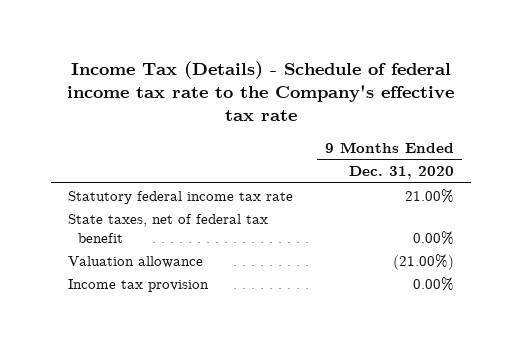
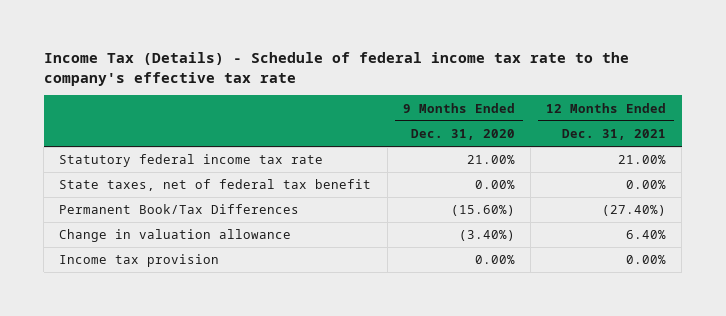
- Income Tax (Details) - Schedule of federal income tax rate to the Company's effective tax rate
+ Income Tax (Details) - Schedule of federal income tax rate to the company's effective tax rate
- | 9 Months Ended Dec. 31, 2020
+ | 9 Months Ended Dec. 31, 2020 | 12 Months Ended Dec. 31, 2021
- Valuation allowance | (21.00%)
+ Permanent Book/Tax Differences | (15.60%) | (27.40%)
+ Change in valuation allowance | (3.40%) | 6.40%

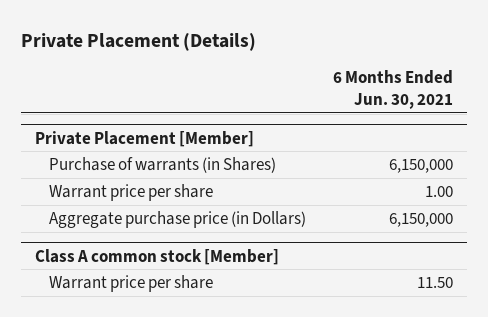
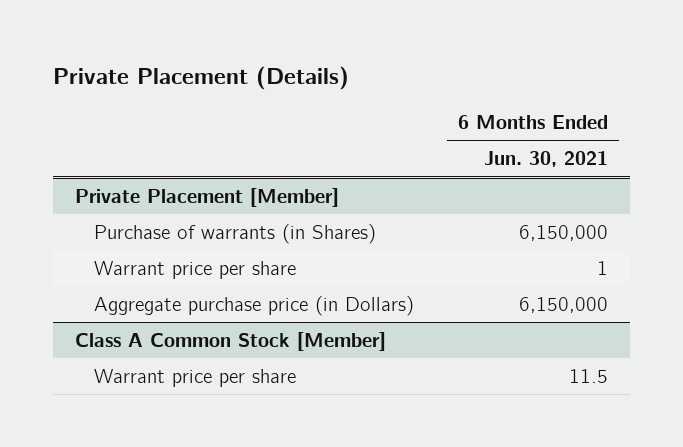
@ Private Placement [Member]
- Warrant price per share | 1.00
+ Warrant price per share | 1
- Class A common stock [Member]
- Warrant price per share | 11.50
+ Class A Common Stock [Member]
+ Warrant price per share | 11.5

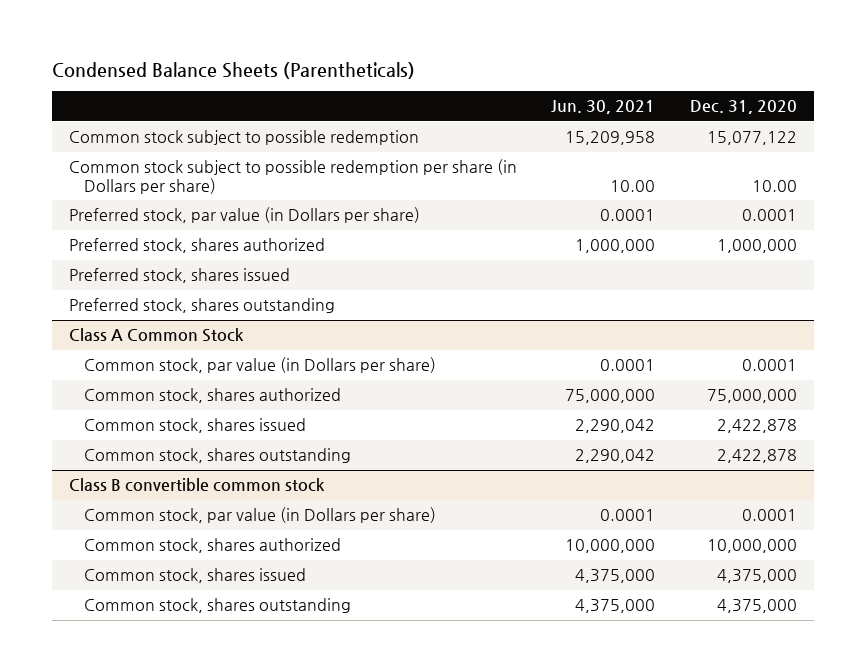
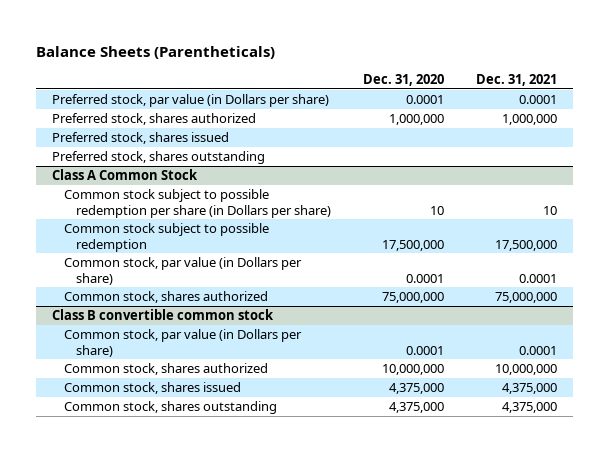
- Condensed Balance Sheets (Parentheticals)
+ Balance Sheets (Parentheticals)
- | Jun. 30, 2021 | Dec. 31, 2020
+ | Dec. 31, 2020 | Dec. 31, 2021
- Common stock subject to possible redemption | 15,209,958 | 15,077,122
- Common stock subject to possible redemption per share (in Dollars per share) | 10.00 | 10.00
@ Class A Common Stock
+ Common stock subject to possible redemption per share (in Dollars per share) | 10 | 10
+ Common stock subject to possible redemption | 17,500,000 | 17,500,000
- Common stock, shares issued | 2,290,042 | 2,422,878
- Common stock, shares outstanding | 2,290,042 | 2,422,878

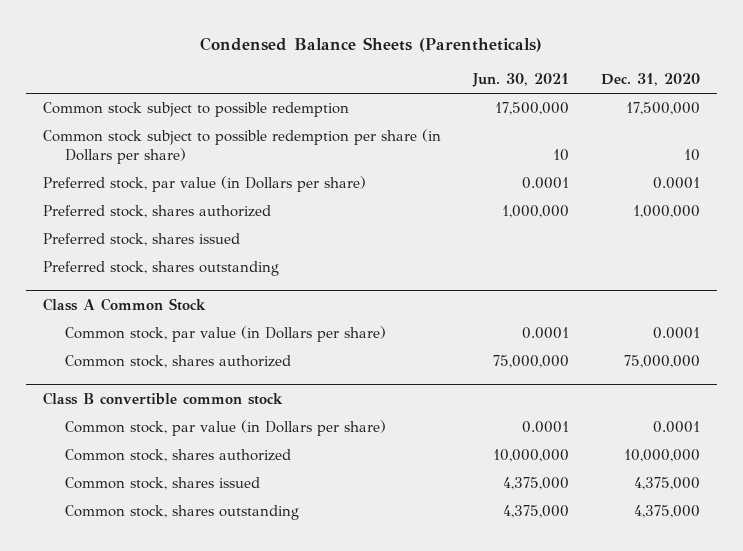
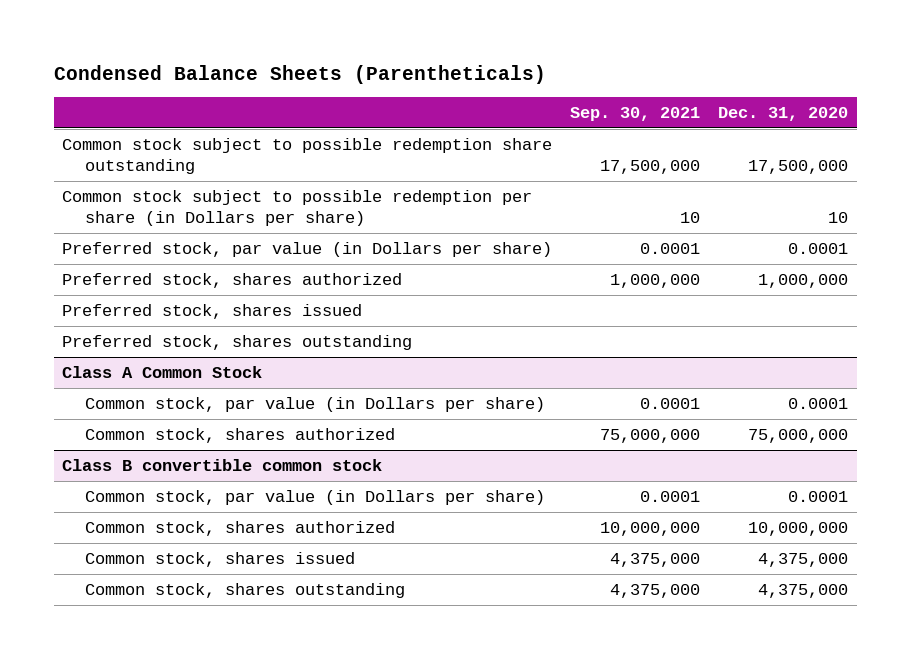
- | Jun. 30, 2021 | Dec. 31, 2020
+ | Sep. 30, 2021 | Dec. 31, 2020
- Common stock subject to possible redemption | 17,500,000 | 17,500,000
+ Common stock subject to possible redemption share outstanding | 17,500,000 | 17,500,000

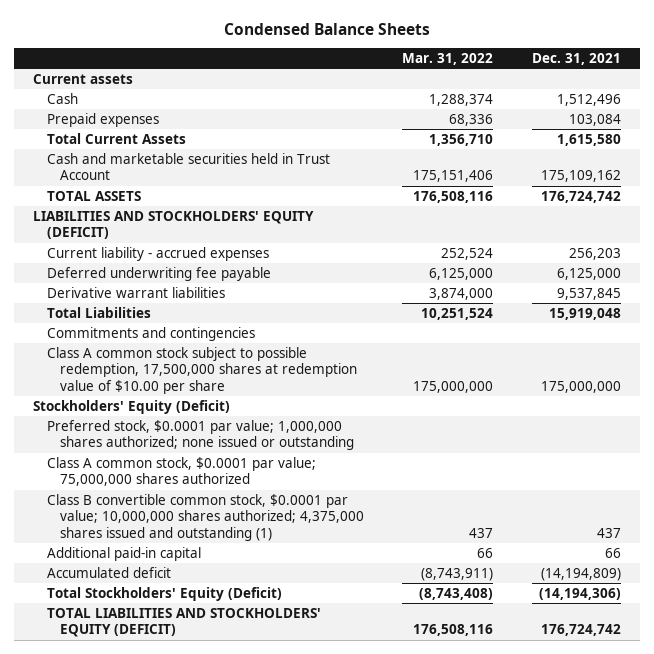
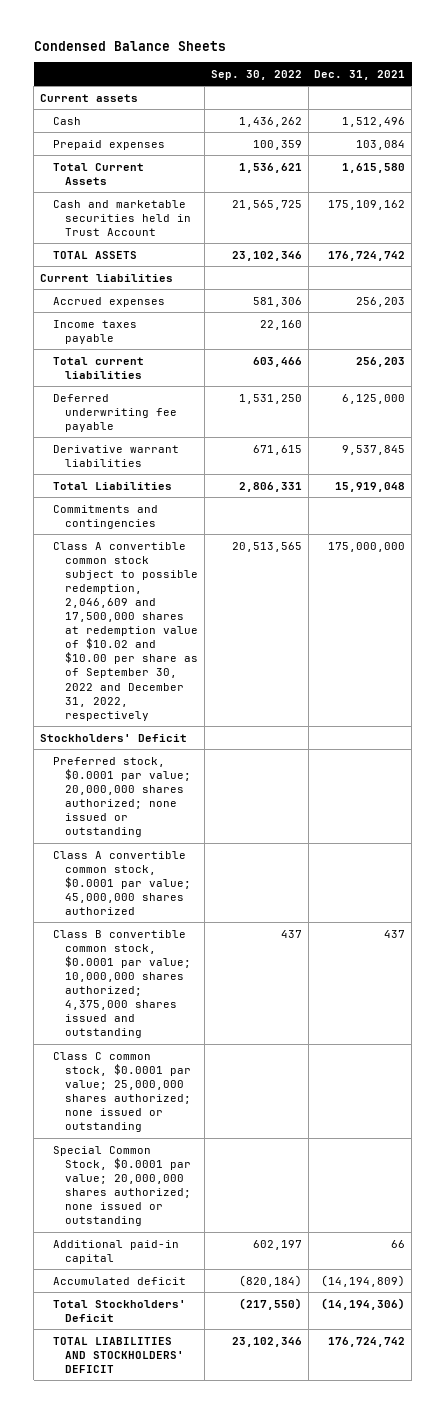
- | Mar. 31, 2022 | Dec. 31, 2021
+ | Sep. 30, 2022 | Dec. 31, 2021
- LIABILITIES AND STOCKHOLDERS' EQUITY (DEFICIT)
- Current liability - accrued expenses | 252,524 | 256,203
+ Current liabilities
+ Accrued expenses | 581,306 | 256,203
+ Income taxes payable | 22,160 |
+ Total current liabilities | 603,466 | 256,203
- Class A common stock subject to possible redemption, 17,500,000 shares at redemption value of $10.00 per share | 175,000,000 | 175,000,000
- Stockholders' Equity (Deficit)
- Preferred stock, $0.0001 par value; 1,000,000 shares authorized; none issued or outstanding
- Class A common stock, $0.0001 par value; 75,000,000 shares authorized
- Class B convertible common stock, $0.0001 par value; 10,000,000 shares authorized; 4,375,000 shares issued and outstanding (1) | 437 | 437
+ Class A convertible common stock subject to possible redemption, 2,046,609 and 17,500,000 shares at redemption value of $10.02 and $10.00 per share as of September 30, 2022 and December 31, 2022, respectively | 20,513,565 | 175,000,000
+ Stockholders' Deficit
+ Preferred stock, $0.0001 par value; 20,000,000 shares authorized; none issued or outstanding
+ Class A convertible common stock, $0.0001 par value; 45,000,000 shares authorized
+ Class B convertible common stock, $0.0001 par value; 10,000,000 shares authorized; 4,375,000 shares issued and outstanding | 437 | 437
+ Class C common stock, $0.0001 par value; 25,000,000 shares authorized; none issued or outstanding
+ Special Common Stock, $0.0001 par value; 20,000,000 shares authorized; none issued or outstanding
- Total Stockholders' Equity (Deficit) | (8,743,408) | (14,194,306)
- TOTAL LIABILITIES AND STOCKHOLDERS' EQUITY (DEFICIT) | 176,508,116 | 176,724,742
+ Total Stockholders' Deficit | (217,550) | (14,194,306)
+ TOTAL LIABILITIES AND STOCKHOLDERS' DEFICIT | 23,102,346 | 176,724,742

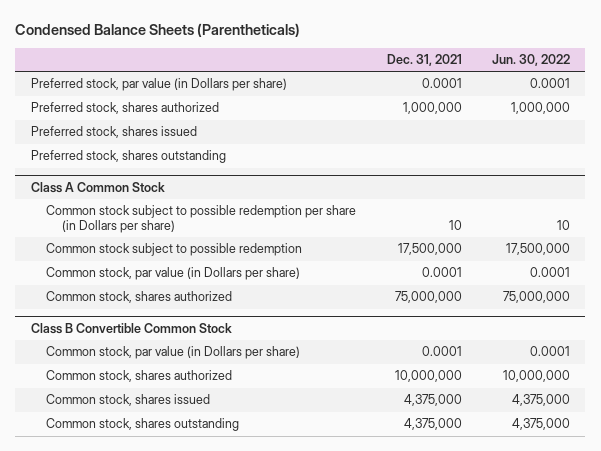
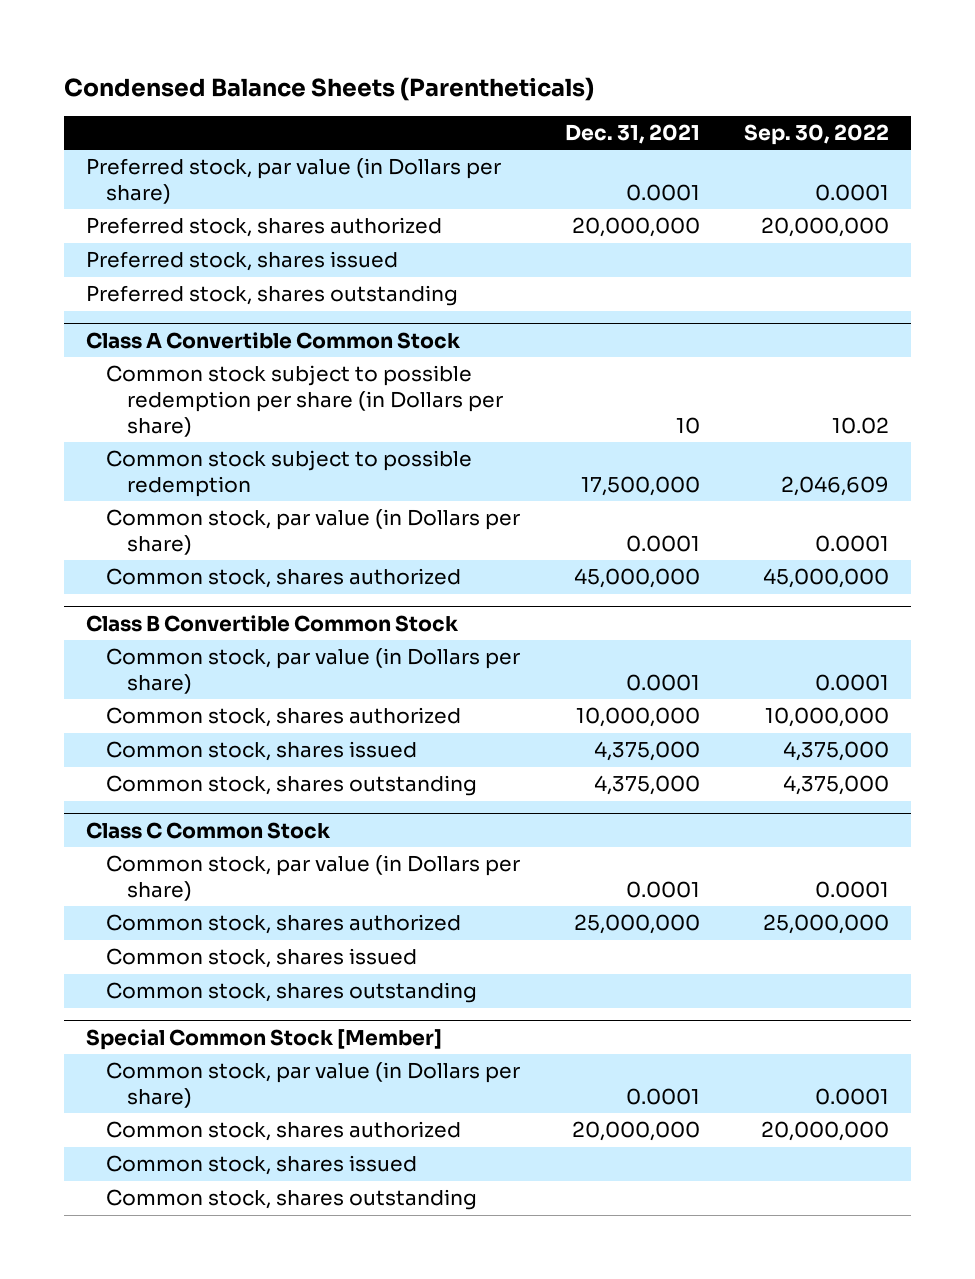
- | Dec. 31, 2021 | Jun. 30, 2022
+ | Dec. 31, 2021 | Sep. 30, 2022
- Preferred stock, shares authorized | 1,000,000 | 1,000,000
+ Preferred stock, shares authorized | 20,000,000 | 20,000,000
- Class A Common Stock
+ Class A Convertible Common Stock
- Common stock, shares authorized | 75,000,000 | 75,000,000
+ Common stock, shares authorized | 45,000,000 | 45,000,000
+ Class C Common Stock
+ Common stock, par value (in Dollars per share) | 0.0001 | 0.0001
+ Common stock, shares authorized | 25,000,000 | 25,000,000
+ Common stock, shares issued
+ Common stock, shares outstanding
+ Special Common Stock [Member]
+ Common stock, par value (in Dollars per share) | 0.0001 | 0.0001
+ Common stock, shares authorized | 20,000,000 | 20,000,000
+ Common stock, shares issued
+ Common stock, shares outstanding

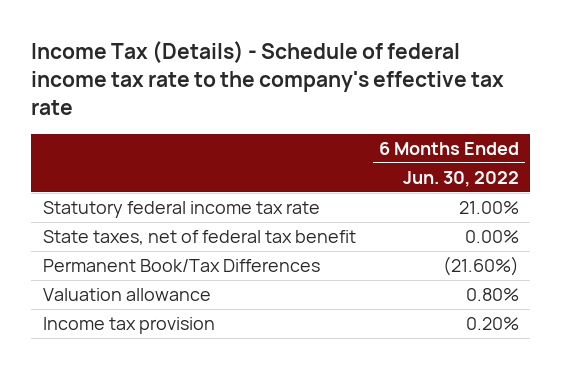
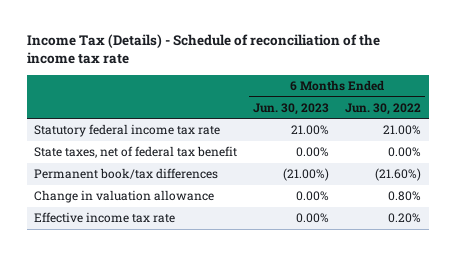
- Income Tax (Details) - Schedule of federal income tax rate to the company's effective tax rate
+ Income Tax (Details) - Schedule of reconciliation of the income tax rate
- | 6 Months Ended Jun. 30, 2022
+ | 6 Months Ended Jun. 30, 2023 | 6 Months Ended Jun. 30, 2022
- Permanent Book/Tax Differences | (21.60%)
- Valuation allowance | 0.80%
- Income tax provision | 0.20%
+ Permanent book/tax differences | (21.00%) | (21.60%)
+ Change in valuation allowance | 0.00% | 0.80%
+ Effective income tax rate | 0.00% | 0.20%

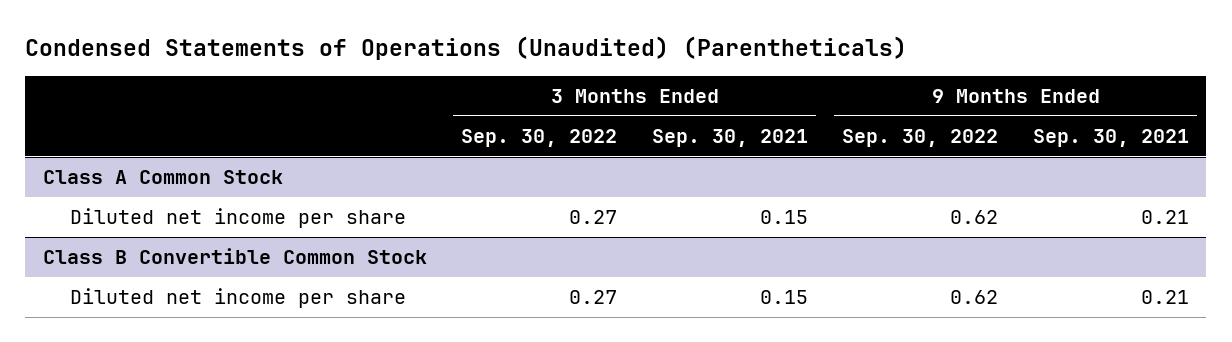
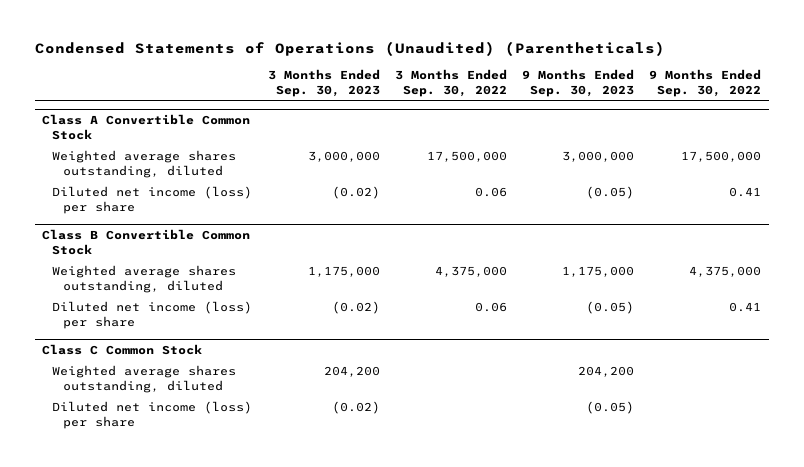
- | 3 Months Ended Sep. 30, 2022 | 3 Months Ended Sep. 30, 2021 | 9 Months Ended Sep. 30, 2022 | 9 Months Ended Sep. 30, 2021
+ | 3 Months Ended Sep. 30, 2023 | 3 Months Ended Sep. 30, 2022 | 9 Months Ended Sep. 30, 2023 | 9 Months Ended Sep. 30, 2022
- Class A Common Stock
- Diluted net income per share | 0.27 | 0.15 | 0.62 | 0.21
+ Class A Convertible Common Stock
+ Weighted average shares outstanding, diluted | 3,000,000 | 17,500,000 | 3,000,000 | 17,500,000
+ Diluted net income (loss) per share | (0.02) | 0.06 | (0.05) | 0.41
@ Class B Convertible Common Stock
- Diluted net income per share | 0.27 | 0.15 | 0.62 | 0.21
+ Weighted average shares outstanding, diluted | 1,175,000 | 4,375,000 | 1,175,000 | 4,375,000
+ Diluted net income (loss) per share | (0.02) | 0.06 | (0.05) | 0.41
+ Class C Common Stock
+ Weighted average shares outstanding, diluted | 204,200 | | 204,200 |
+ Diluted net income (loss) per share | (0.02) | | (0.05) |

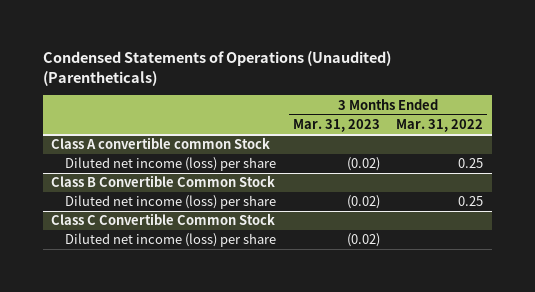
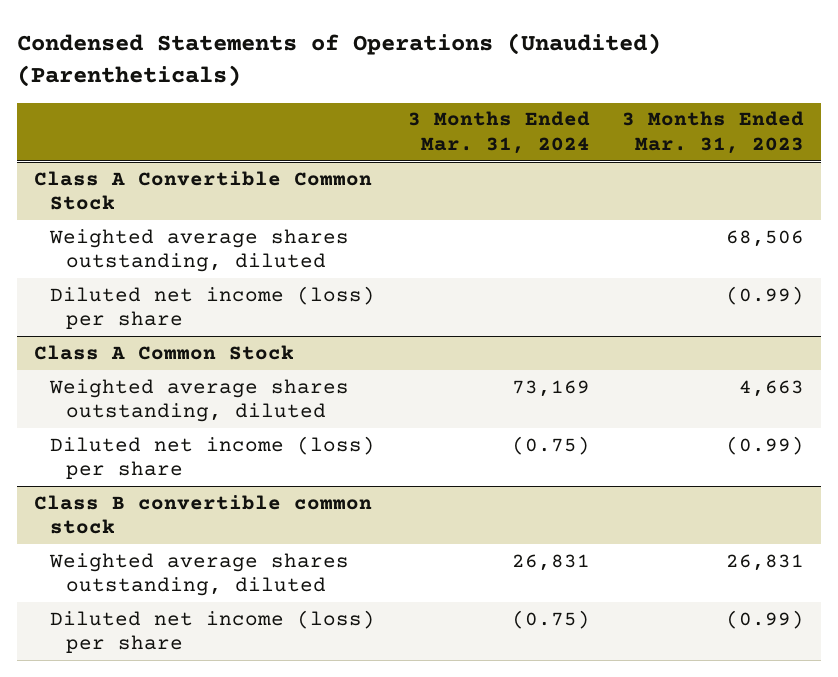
- | 3 Months Ended Mar. 31, 2023 | 3 Months Ended Mar. 31, 2022
+ | 3 Months Ended Mar. 31, 2024 | 3 Months Ended Mar. 31, 2023
- Class A convertible common Stock
- Diluted net income (loss) per share | (0.02) | 0.25
- Class B Convertible Common Stock
- Diluted net income (loss) per share | (0.02) | 0.25
- Class C Convertible Common Stock
- Diluted net income (loss) per share | (0.02) |
+ Class A Convertible Common Stock
+ Weighted average shares outstanding, diluted | | 68,506
+ Diluted net income (loss) per share | | (0.99)
+ Class A Common Stock
+ Weighted average shares outstanding, diluted | 73,169 | 4,663
+ Diluted net income (loss) per share | (0.75) | (0.99)
+ Class B convertible common stock
+ Weighted average shares outstanding, diluted | 26,831 | 26,831
+ Diluted net income (loss) per share | (0.75) | (0.99)

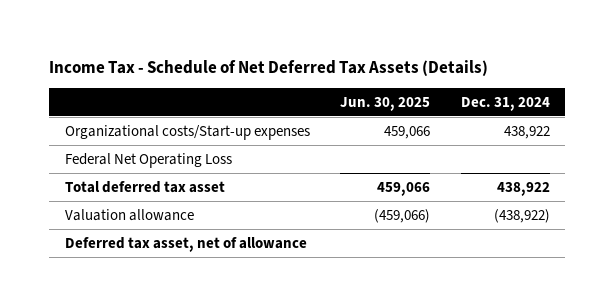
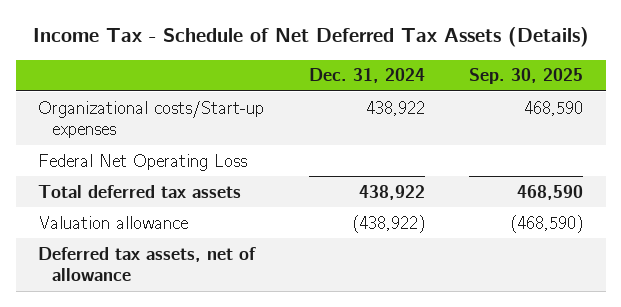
- | Jun. 30, 2025 | Dec. 31, 2024
+ | Dec. 31, 2024 | Sep. 30, 2025
- Total deferred tax asset | 459,066 | 438,922
+ Total deferred tax assets | 438,922 | 468,590
- Deferred tax asset, net of allowance
+ Deferred tax assets, net of allowance

